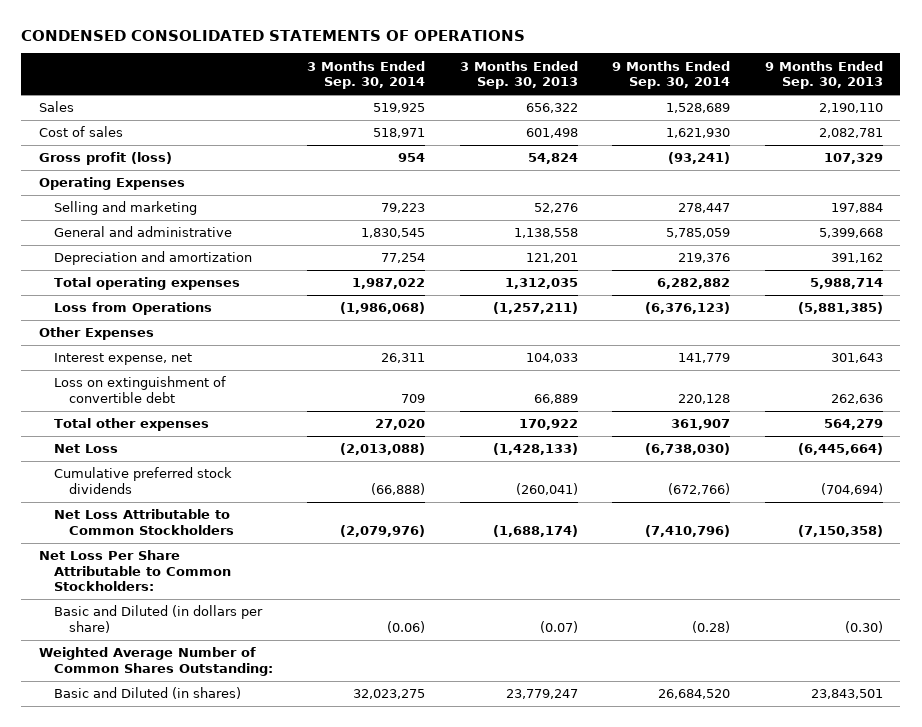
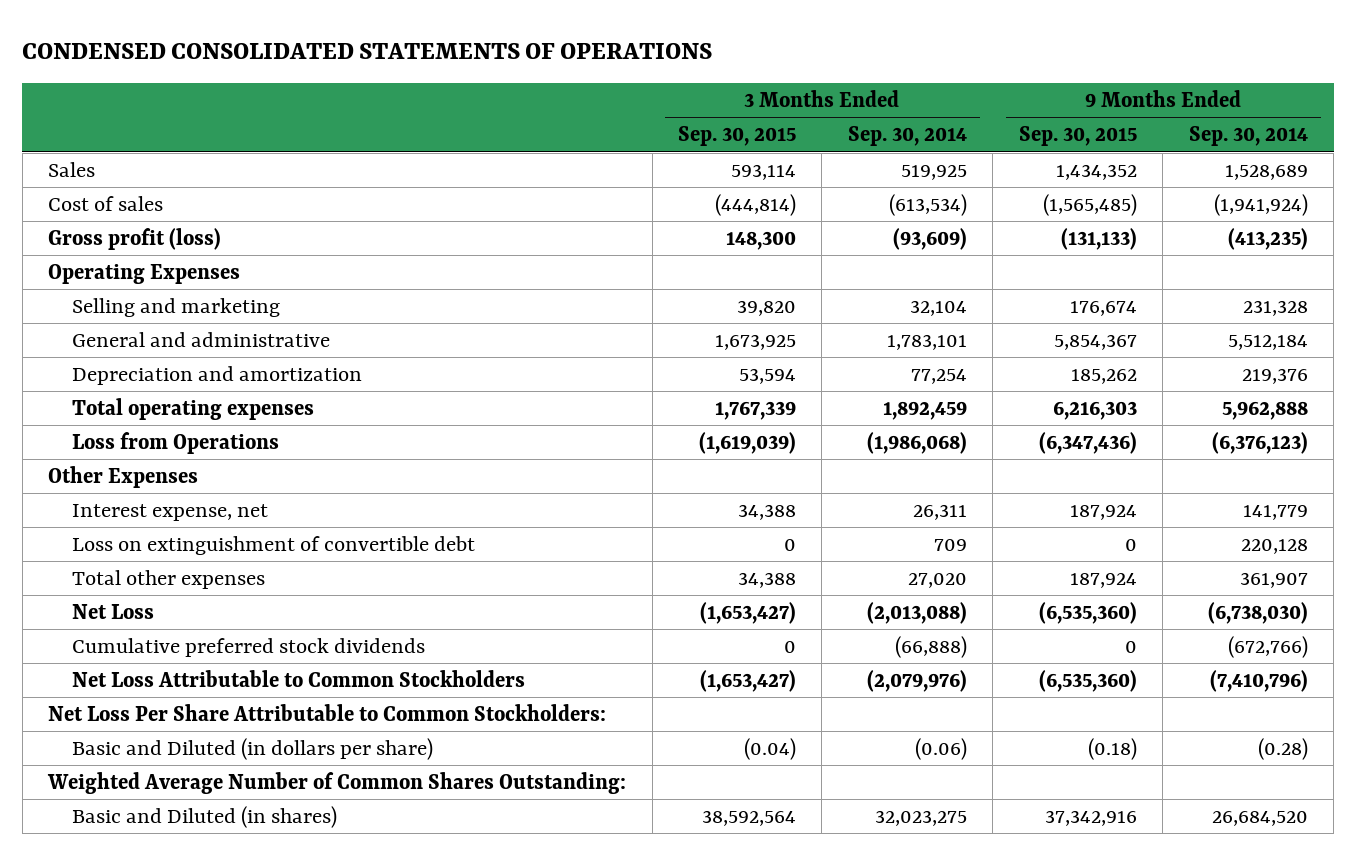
- | 3 Months Ended Sep. 30, 2014 | 3 Months Ended Sep. 30, 2013 | 9 Months Ended Sep. 30, 2014 | 9 Months Ended Sep. 30, 2013
+ | 3 Months Ended Sep. 30, 2015 | 3 Months Ended Sep. 30, 2014 | 9 Months Ended Sep. 30, 2015 | 9 Months Ended Sep. 30, 2014
- Cost of sales | 518,971 | 601,498 | 1,621,930 | 2,082,781
- Gross profit (loss) | 954 | 54,824 | (93,241) | 107,329
+ Cost of sales | (444,814) | (613,534) | (1,565,485) | (1,941,924)
+ Gross profit (loss) | 148,300 | (93,609) | (131,133) | (413,235)
- Selling and marketing | 79,223 | 52,276 | 278,447 | 197,884
- General and administrative | 1,830,545 | 1,138,558 | 5,785,059 | 5,399,668
+ Selling and marketing | 39,820 | 32,104 | 176,674 | 231,328
+ General and administrative | 1,673,925 | 1,783,101 | 5,854,367 | 5,512,184
- Total operating expenses | 1,987,022 | 1,312,035 | 6,282,882 | 5,988,714
+ Total operating expenses | 1,767,339 | 1,892,459 | 6,216,303 | 5,962,888

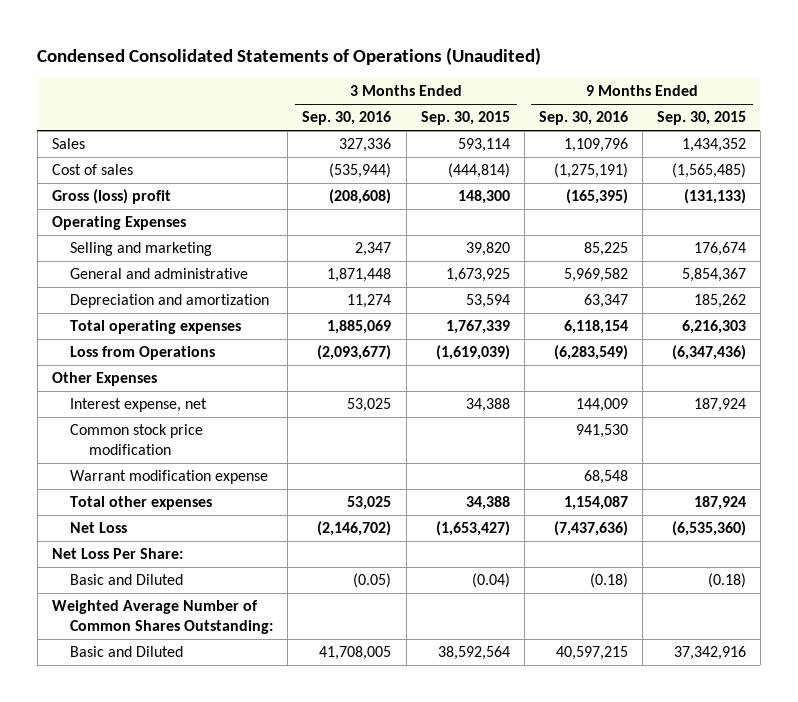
- CONDENSED CONSOLIDATED STATEMENTS OF OPERATIONS
+ Condensed Consolidated Statements of Operations (Unaudited)
- | 3 Months Ended Sep. 30, 2015 | 3 Months Ended Sep. 30, 2014 | 9 Months Ended Sep. 30, 2015 | 9 Months Ended Sep. 30, 2014
+ | 3 Months Ended Sep. 30, 2016 | 3 Months Ended Sep. 30, 2015 | 9 Months Ended Sep. 30, 2016 | 9 Months Ended Sep. 30, 2015
- Gross profit (loss) | 148,300 | (93,609) | (131,133) | (413,235)
+ Gross (loss) profit | (208,608) | 148,300 | (165,395) | (131,133)
- Loss on extinguishment of convertible debt | 0 | 709 | 0 | 220,128
+ Common stock price modification | | | 941,530 |
+ Warrant modification expense | | | 68,548 |
- Cumulative preferred stock dividends | 0 | (66,888) | 0 | (672,766)
- Net Loss Attributable to Common Stockholders | (1,653,427) | (2,079,976) | (6,535,360) | (7,410,796)
- Net Loss Per Share Attributable to Common Stockholders:
- Basic and Diluted (in dollars per share) | (0.04) | (0.06) | (0.18) | (0.28)
+ Net Loss Per Share:
+ Basic and Diluted | (0.05) | (0.04) | (0.18) | (0.18)
- Basic and Diluted (in shares) | 38,592,564 | 32,023,275 | 37,342,916 | 26,684,520
+ Basic and Diluted | 41,708,005 | 38,592,564 | 40,597,215 | 37,342,916

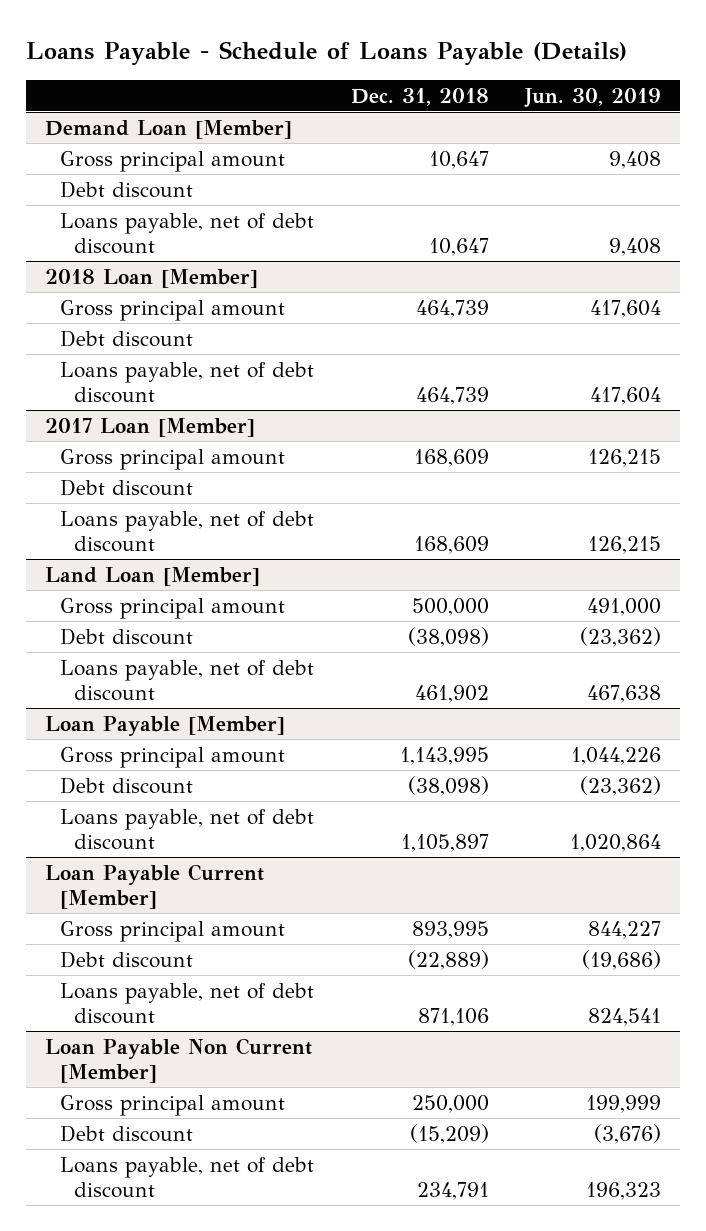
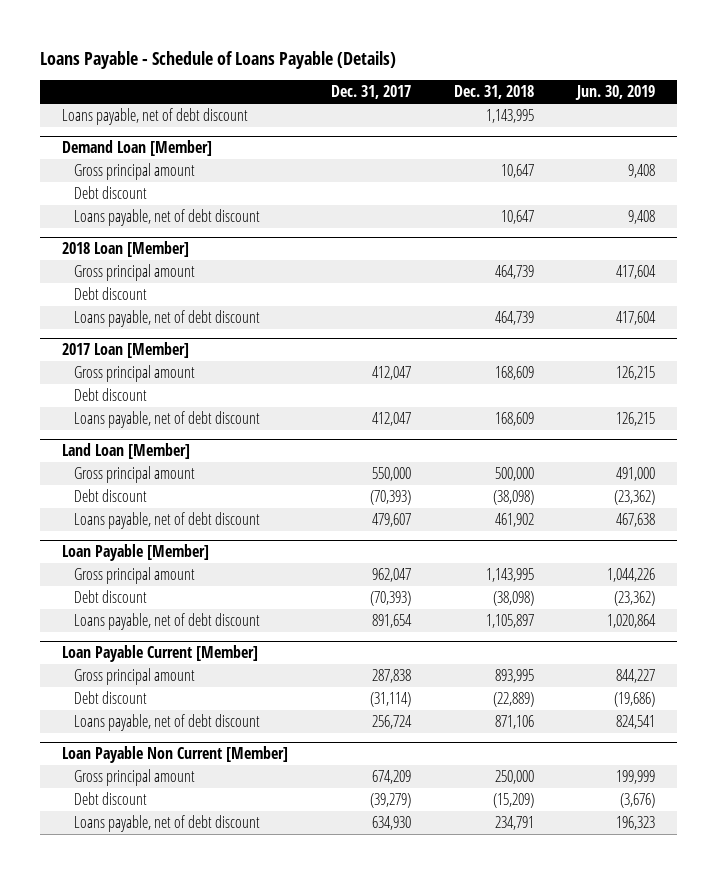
- | Dec. 31, 2018 | Jun. 30, 2019
+ | Dec. 31, 2017 | Dec. 31, 2018 | Jun. 30, 2019
+ Loans payable, net of debt discount | | 1,143,995 |

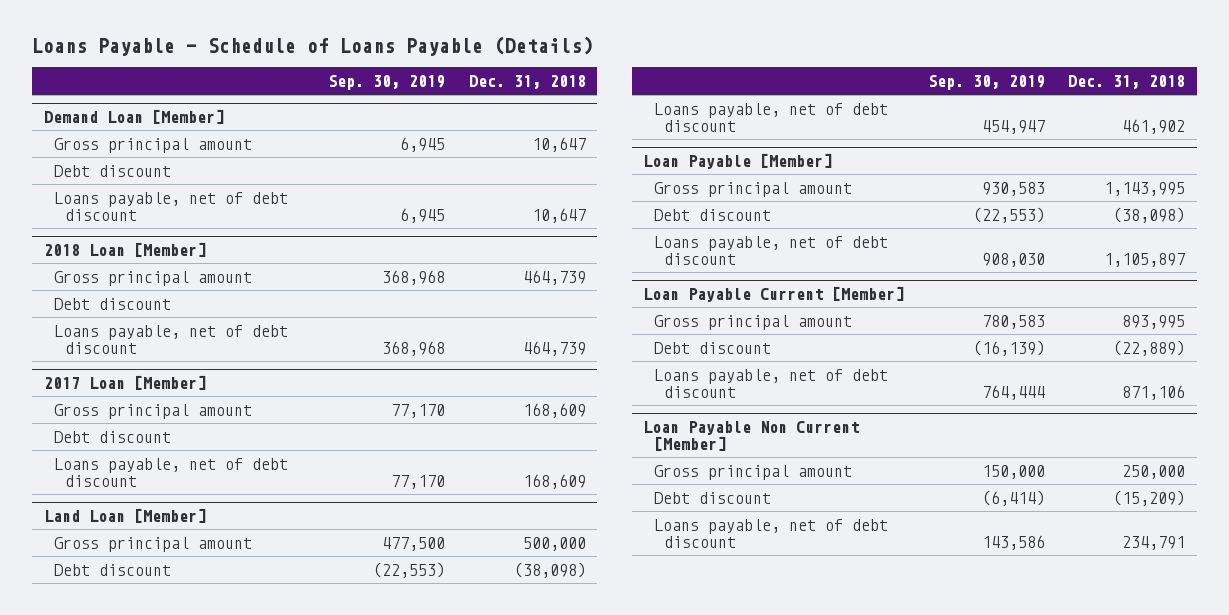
- | Dec. 31, 2017 | Dec. 31, 2018 | Jun. 30, 2019
+ | Sep. 30, 2019 | Dec. 31, 2018
- Loans payable, net of debt discount | | 1,143,995 |

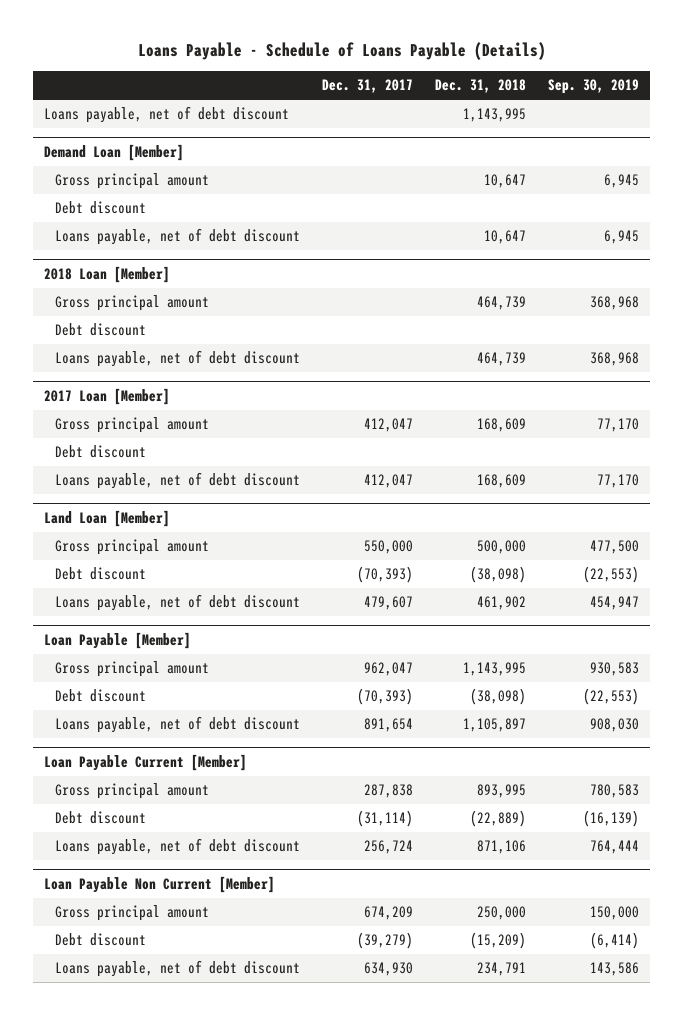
- | Sep. 30, 2019 | Dec. 31, 2018
+ | Dec. 31, 2017 | Dec. 31, 2018 | Sep. 30, 2019
+ Loans payable, net of debt discount | | 1,143,995 |

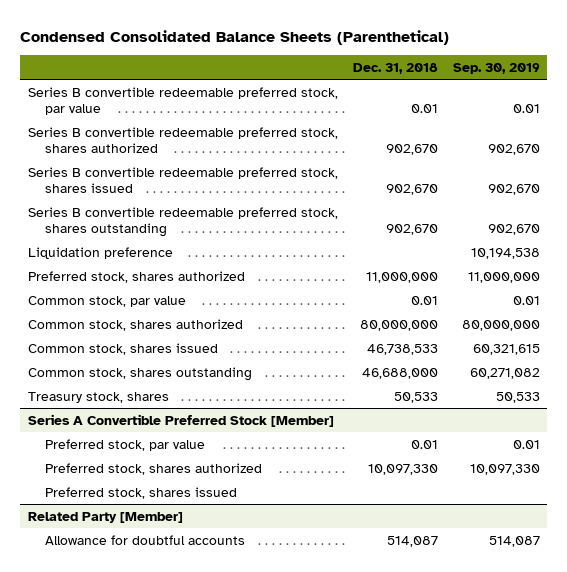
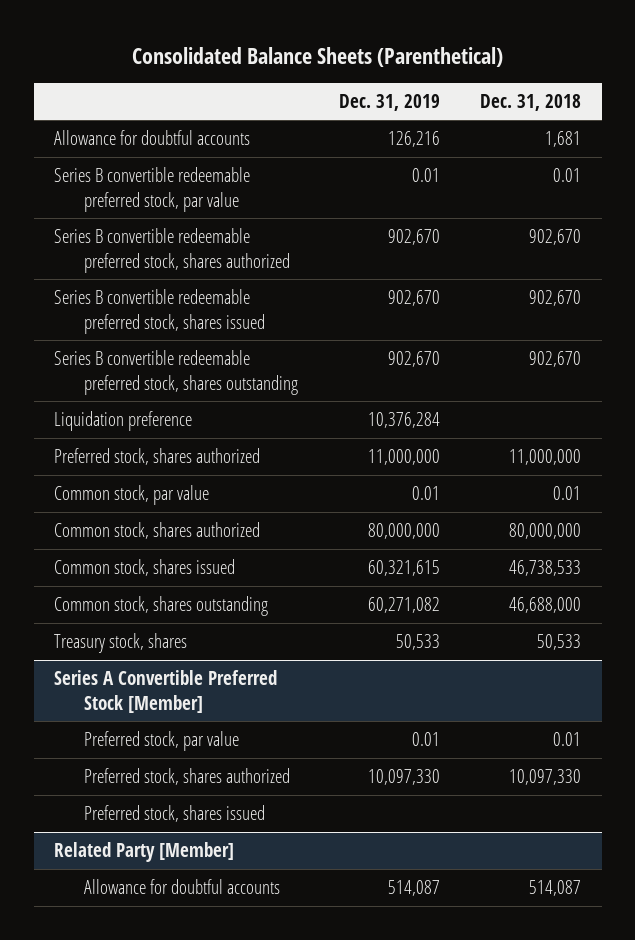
- Condensed Consolidated Balance Sheets (Parenthetical)
+ Consolidated Balance Sheets (Parenthetical)
- | Dec. 31, 2018 | Sep. 30, 2019
+ | Dec. 31, 2019 | Dec. 31, 2018
+ Allowance for doubtful accounts | 126,216 | 1,681

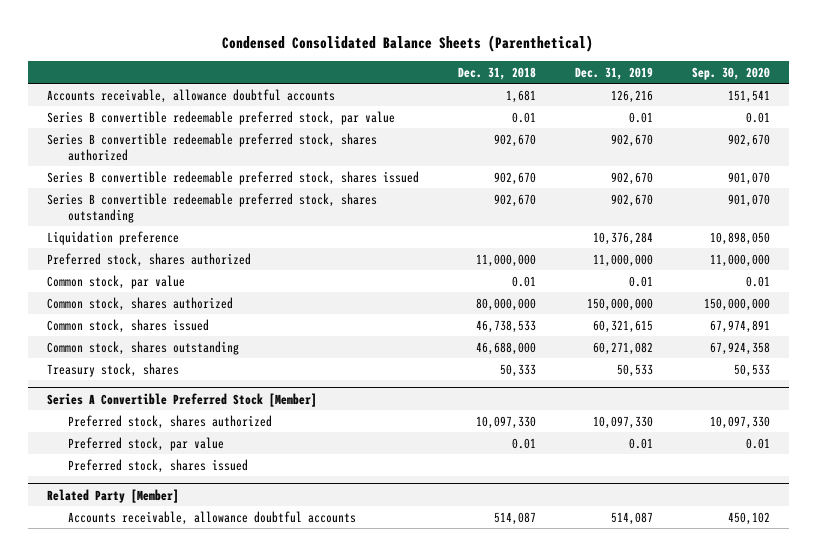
- Consolidated Balance Sheets (Parenthetical)
+ Condensed Consolidated Balance Sheets (Parenthetical)
- | Dec. 31, 2019 | Dec. 31, 2018
+ | Dec. 31, 2018 | Dec. 31, 2019 | Sep. 30, 2020
- Allowance for doubtful accounts | 126,216 | 1,681
+ Accounts receivable, allowance doubtful accounts | 1,681 | 126,216 | 151,541
- Common stock, shares authorized | 80,000,000 | 80,000,000
+ Common stock, shares authorized | 80,000,000 | 150,000,000 | 150,000,000
- Treasury stock, shares | 50,533 | 50,533
+ Treasury stock, shares | 50,333 | 50,533 | 50,533
@ Series A Convertible Preferred Stock [Member]
moved down: Preferred stock, par value | 0.01 | 0.01 | 0.01
@ Related Party [Member]
- Allowance for doubtful accounts | 514,087 | 514,087
+ Accounts receivable, allowance doubtful accounts | 514,087 | 514,087 | 450,102

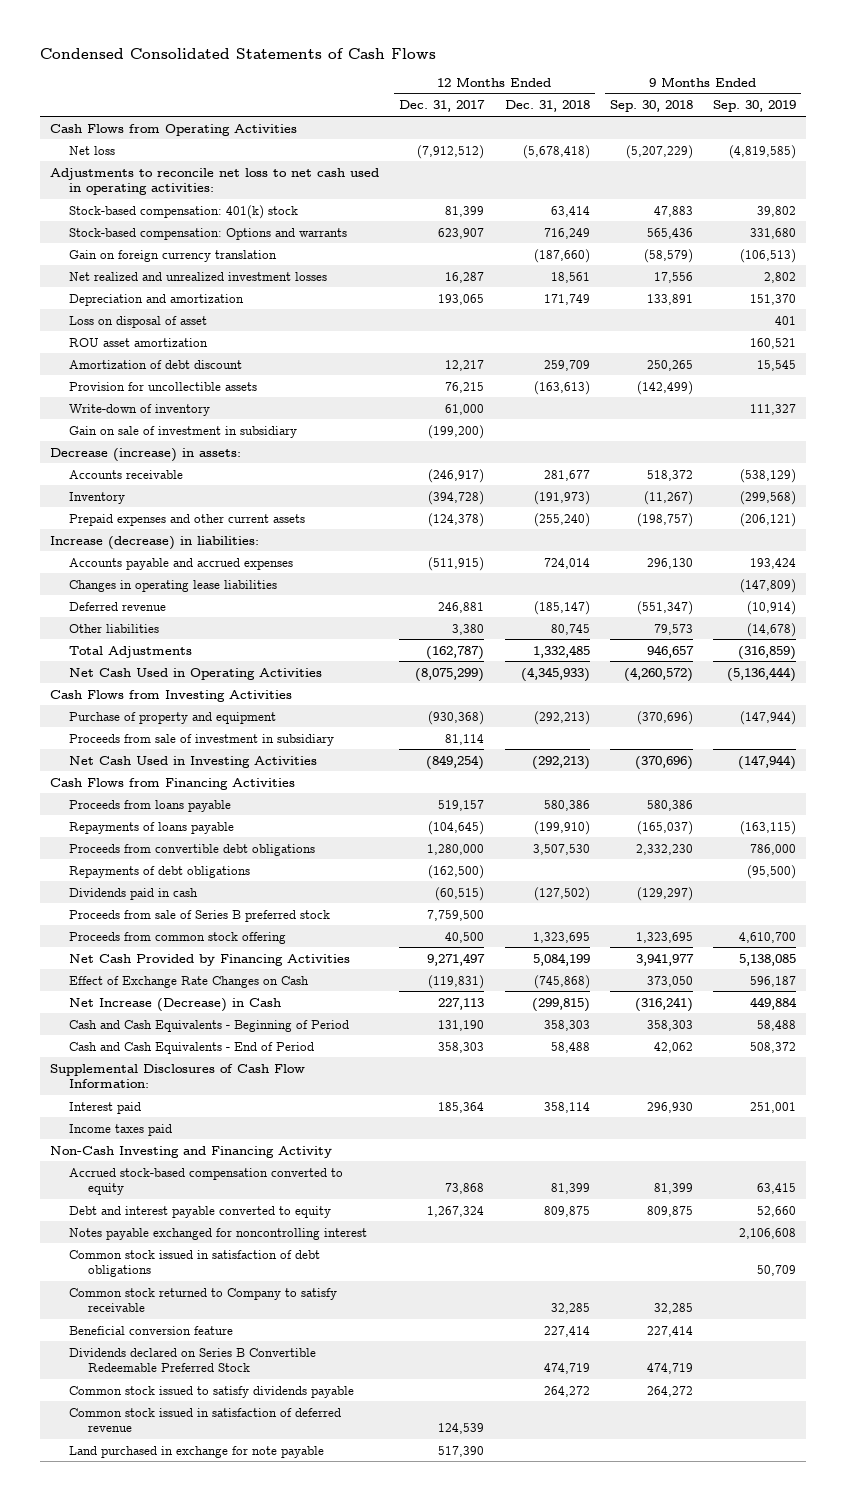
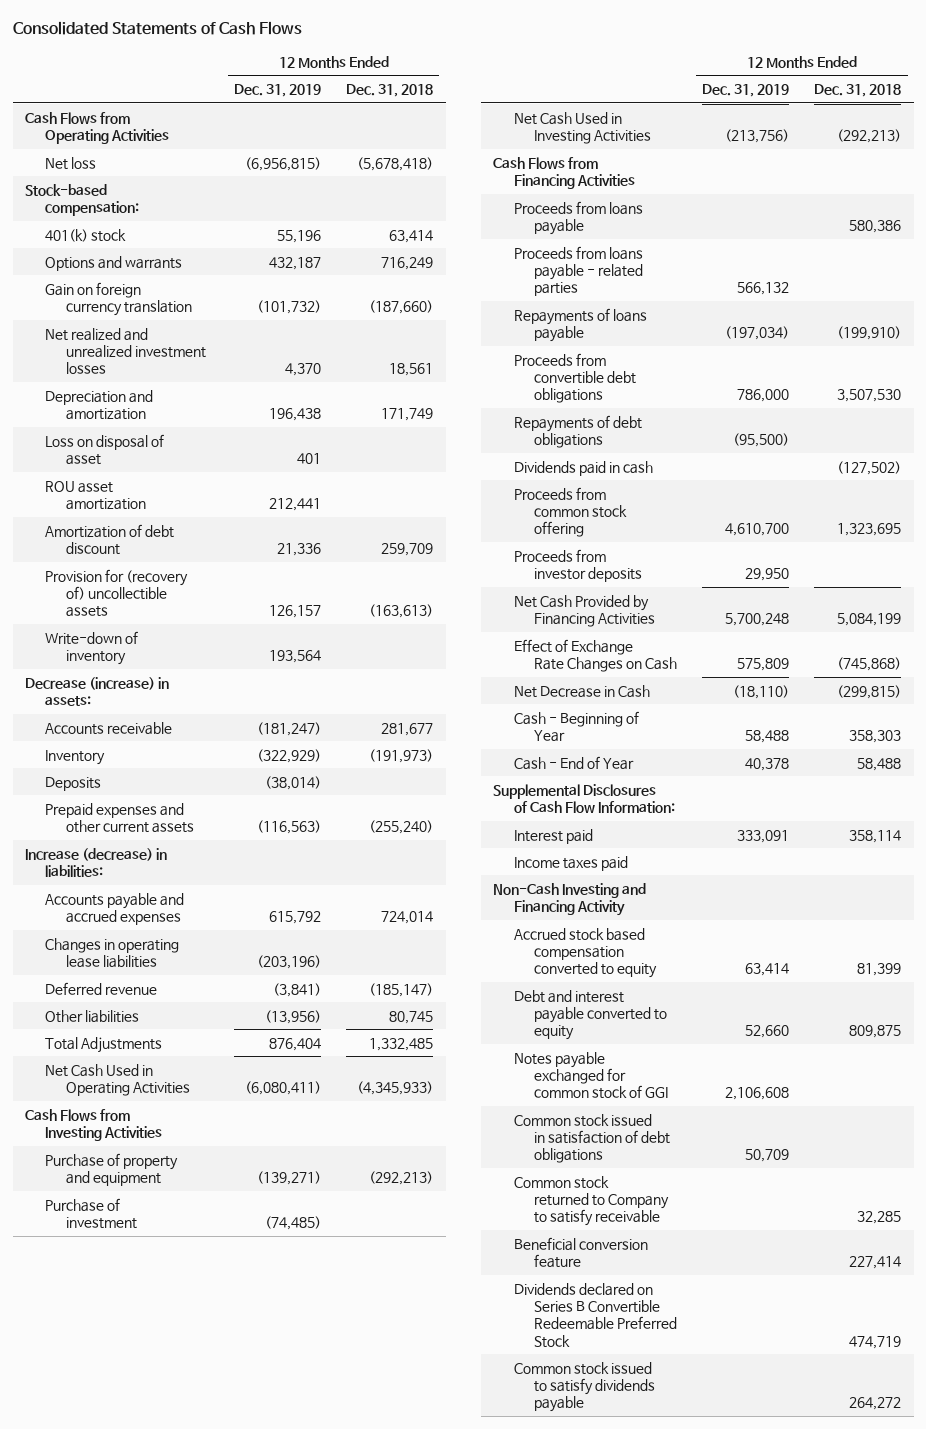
- Condensed Consolidated Statements of Cash Flows
+ Consolidated Statements of Cash Flows
- | 12 Months Ended Dec. 31, 2017 | 12 Months Ended Dec. 31, 2018 | 9 Months Ended Sep. 30, 2018 | 9 Months Ended Sep. 30, 2019
+ | 12 Months Ended Dec. 31, 2019 | 12 Months Ended Dec. 31, 2018
- Adjustments to reconcile net loss to net cash used in operating activities:
- Stock-based compensation: 401(k) stock | 81,399 | 63,414 | 47,883 | 39,802
- Stock-based compensation: Options and warrants | 623,907 | 716,249 | 565,436 | 331,680
+ Stock-based compensation:
+ 401(k) stock | 55,196 | 63,414
+ Options and warrants | 432,187 | 716,249
- Provision for uncollectible assets | 76,215 | (163,613) | (142,499) |
+ Provision for (recovery of) uncollectible assets | 126,157 | (163,613)
- Gain on sale of investment in subsidiary | (199,200) | | |
+ Deposits | (38,014) |
- Proceeds from sale of investment in subsidiary | 81,114 | | |
+ Purchase of investment | (74,485) |
+ Proceeds from loans payable - related parties | 566,132 |
- Proceeds from sale of Series B preferred stock | 7,759,500 | | |
+ Proceeds from investor deposits | 29,950 |
- Net Increase (Decrease) in Cash | 227,113 | (299,815) | (316,241) | 449,884
- Cash and Cash Equivalents - Beginning of Period | 131,190 | 358,303 | 358,303 | 58,488
- Cash and Cash Equivalents - End of Period | 358,303 | 58,488 | 42,062 | 508,372
+ Net Decrease in Cash | (18,110) | (299,815)
+ Cash - Beginning of Year | 58,488 | 358,303
+ Cash - End of Year | 40,378 | 58,488
- Accrued stock-based compensation converted to equity | 73,868 | 81,399 | 81,399 | 63,415
+ Accrued stock based compensation converted to equity | 63,414 | 81,399
- Notes payable exchanged for noncontrolling interest | | | | 2,106,608
+ Notes payable exchanged for common stock of GGI | 2,106,608 |
- Common stock issued in satisfaction of deferred revenue | 124,539 | | |
- Land purchased in exchange for note payable | 517,390 | | |

